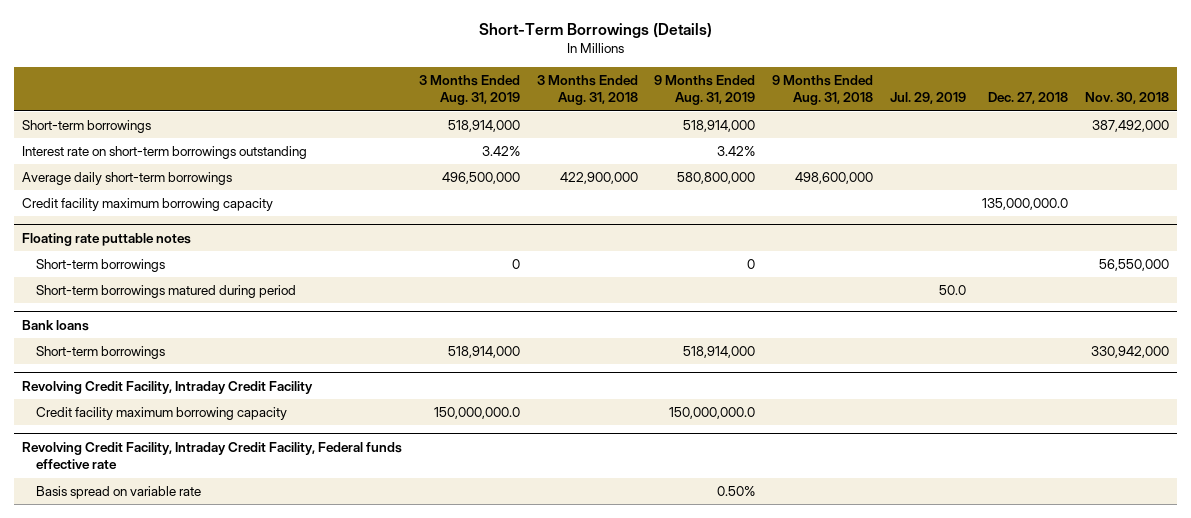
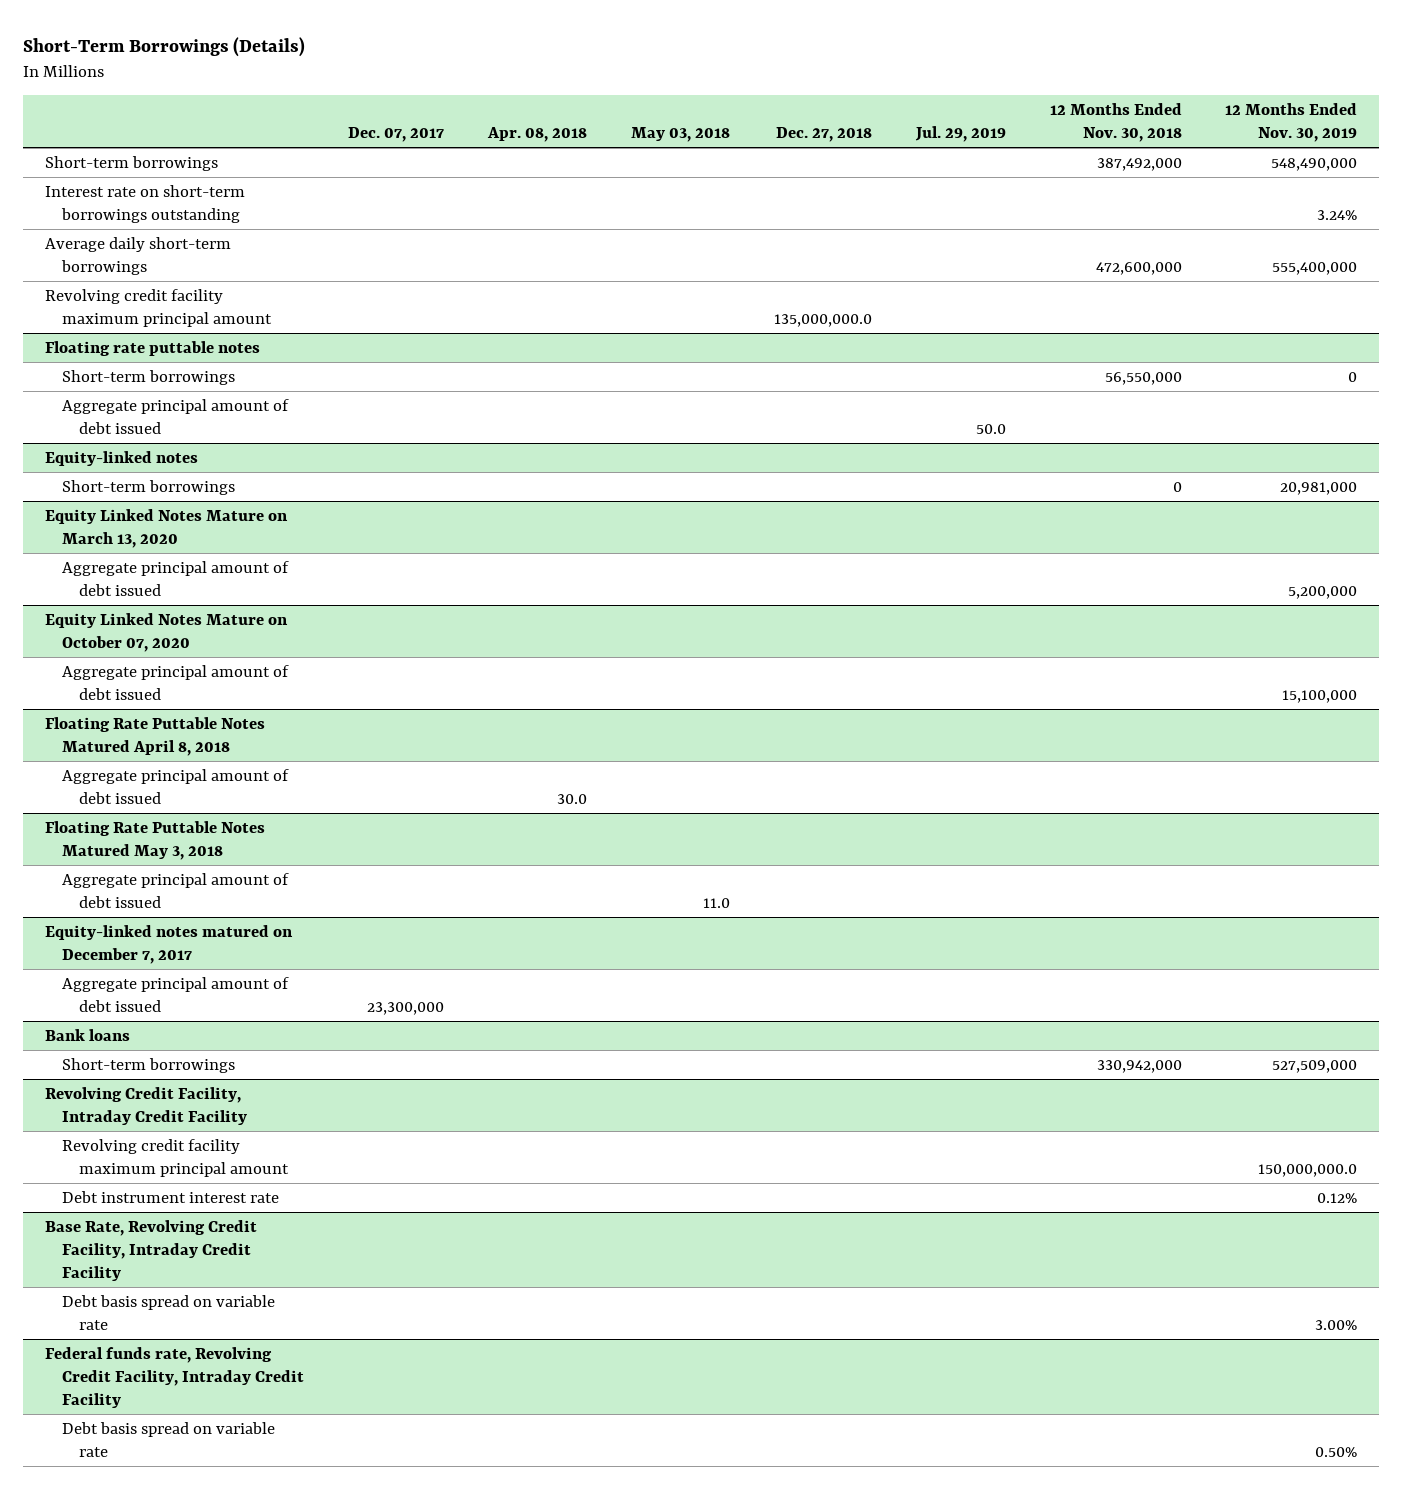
- | 3 Months Ended Aug. 31, 2019 | 3 Months Ended Aug. 31, 2018 | 9 Months Ended Aug. 31, 2019 | 9 Months Ended Aug. 31, 2018 | Jul. 29, 2019 | Dec. 27, 2018 | Nov. 30, 2018
+ | Dec. 07, 2017 | Apr. 08, 2018 | May 03, 2018 | Dec. 27, 2018 | Jul. 29, 2019 | 12 Months Ended Nov. 30, 2018 | 12 Months Ended Nov. 30, 2019
- Credit facility maximum borrowing capacity | | | | | | 135,000,000.0 |
+ Revolving credit facility maximum principal amount | | | | 135,000,000.0 | | |
@ Floating rate puttable notes
- Short-term borrowings matured during period | | | | | 50.0 | |
+ Aggregate principal amount of debt issued | | | | | 50.0 | |
+ Equity-linked notes
+ Short-term borrowings | | | | | | 0 | 20,981,000
+ Equity Linked Notes Mature on March 13, 2020
+ Aggregate principal amount of debt issued | | | | | | | 5,200,000
+ Equity Linked Notes Mature on October 07, 2020
+ Aggregate principal amount of debt issued | | | | | | | 15,100,000
+ Floating Rate Puttable Notes Matured April 8, 2018
+ Aggregate principal amount of debt issued | | 30.0 | | | | |
+ Floating Rate Puttable Notes Matured May 3, 2018
+ Aggregate principal amount of debt issued | | | 11.0 | | | |
+ Equity-linked notes matured on December 7, 2017
+ Aggregate principal amount of debt issued | 23,300,000 | | | | | |
@ Revolving Credit Facility, Intraday Credit Facility
- Credit facility maximum borrowing capacity | 150,000,000.0 | | 150,000,000.0 | | | |
- Revolving Credit Facility, Intraday Credit Facility, Federal funds effective rate
- Basis spread on variable rate | | | 0.50% | | | |
@ Revolving Credit Facility, Intraday Credit Facility
+ Revolving credit facility maximum principal amount | | | | | | | 150,000,000.0
+ Debt instrument interest rate | | | | | | | 0.12%
+ Base Rate, Revolving Credit Facility, Intraday Credit Facility
+ Debt basis spread on variable rate | | | | | | | 3.00%
+ Federal funds rate, Revolving Credit Facility, Intraday Credit Facility
+ Debt basis spread on variable rate | | | | | | | 0.50%

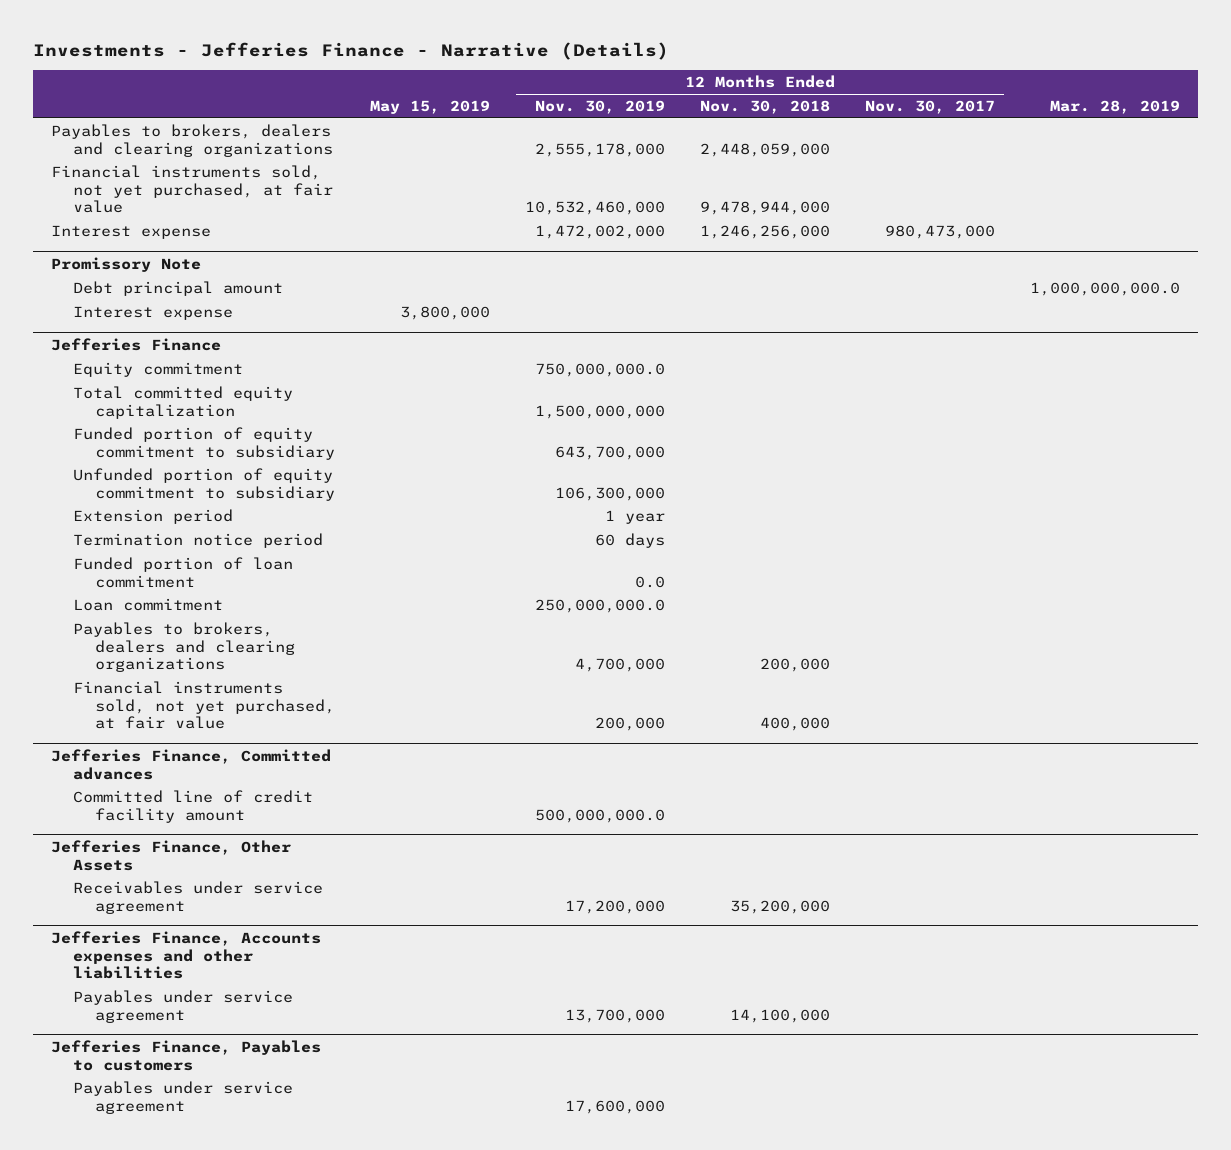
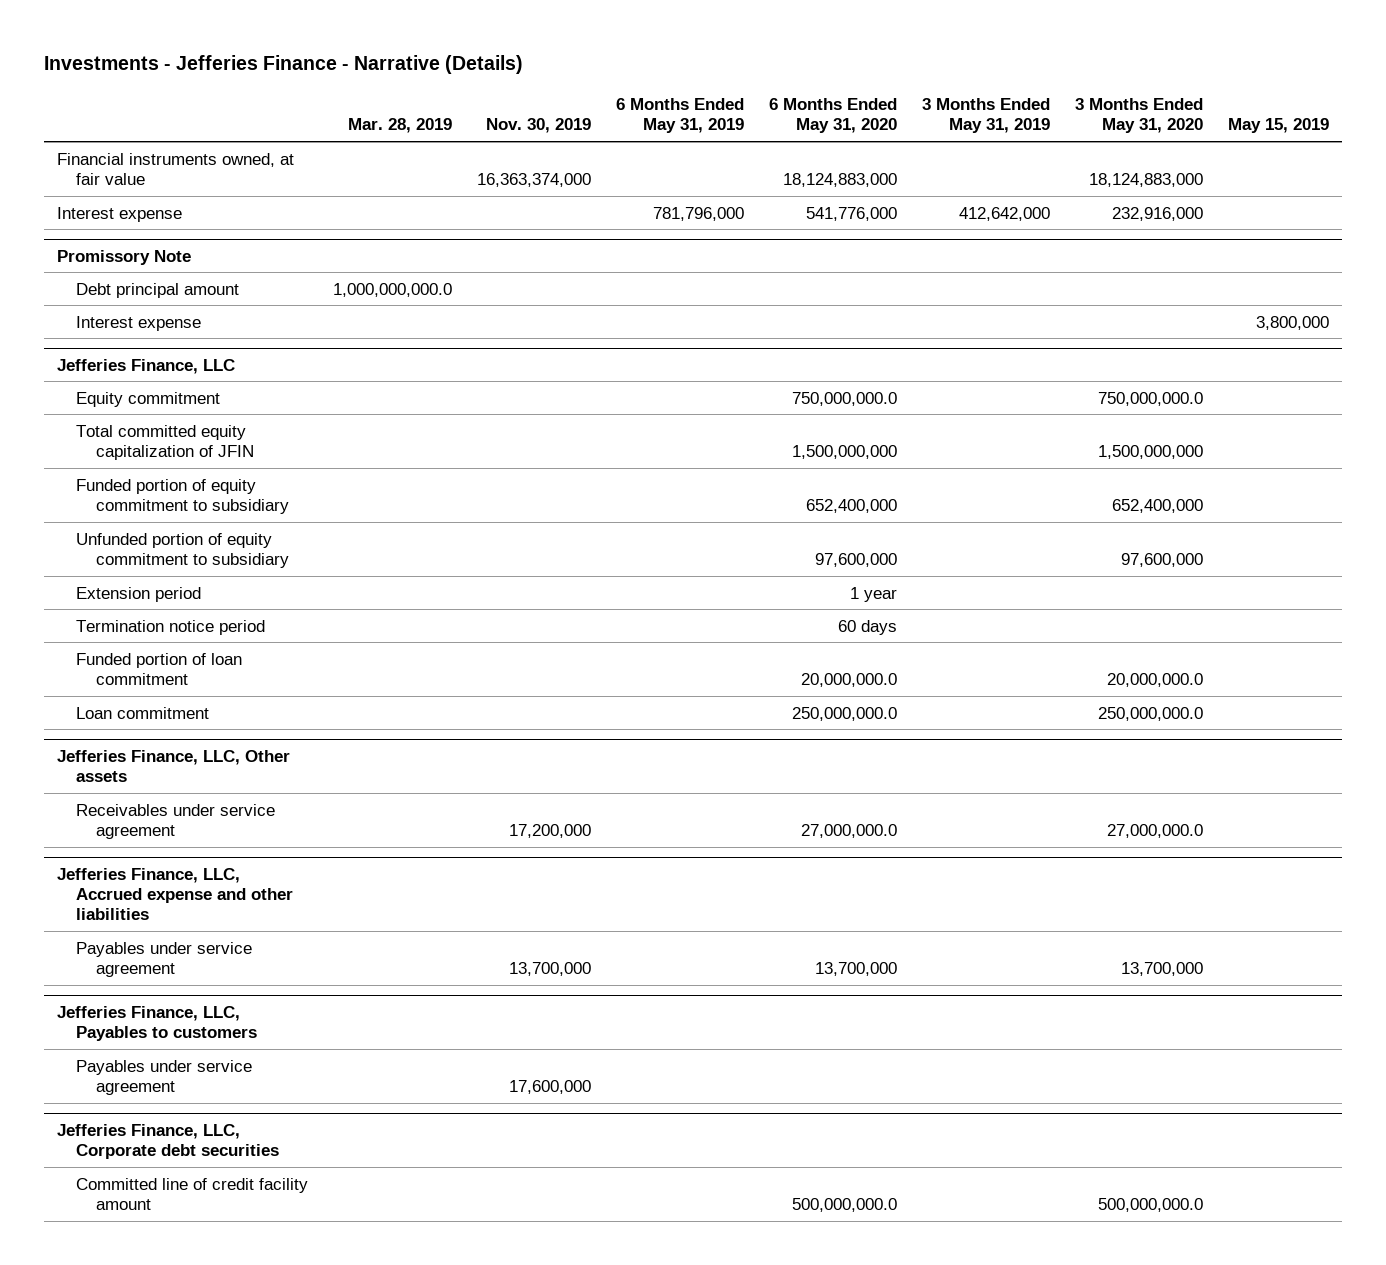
- | May 15, 2019 | 12 Months Ended Nov. 30, 2019 | 12 Months Ended Nov. 30, 2018 | 12 Months Ended Nov. 30, 2017 | Mar. 28, 2019
+ | Mar. 28, 2019 | Nov. 30, 2019 | 6 Months Ended May 31, 2019 | 6 Months Ended May 31, 2020 | 3 Months Ended May 31, 2019 | 3 Months Ended May 31, 2020 | May 15, 2019
- Payables to brokers, dealers and clearing organizations | | 2,555,178,000 | 2,448,059,000 | |
- Financial instruments sold, not yet purchased, at fair value | | 10,532,460,000 | 9,478,944,000 | |
+ Financial instruments owned, at fair value | | 16,363,374,000 | | 18,124,883,000 | | 18,124,883,000 |
- Jefferies Finance
+ Jefferies Finance, LLC
- Total committed equity capitalization | | 1,500,000,000 | | |
+ Total committed equity capitalization of JFIN | | | | 1,500,000,000 | | 1,500,000,000 |
- Payables to brokers, dealers and clearing organizations | | 4,700,000 | 200,000 | |
- Financial instruments sold, not yet purchased, at fair value | | 200,000 | 400,000 | |
- Jefferies Finance, Committed advances
- Committed line of credit facility amount | | 500,000,000.0 | | |
- Jefferies Finance, Other Assets
+ Jefferies Finance, LLC, Other assets
- Jefferies Finance, Accounts expenses and other liabilities
+ Jefferies Finance, LLC, Accrued expense and other liabilities
- Jefferies Finance, Payables to customers
+ Jefferies Finance, LLC, Payables to customers
+ Jefferies Finance, LLC, Corporate debt securities
+ Committed line of credit facility amount | | | | 500,000,000.0 | | 500,000,000.0 |

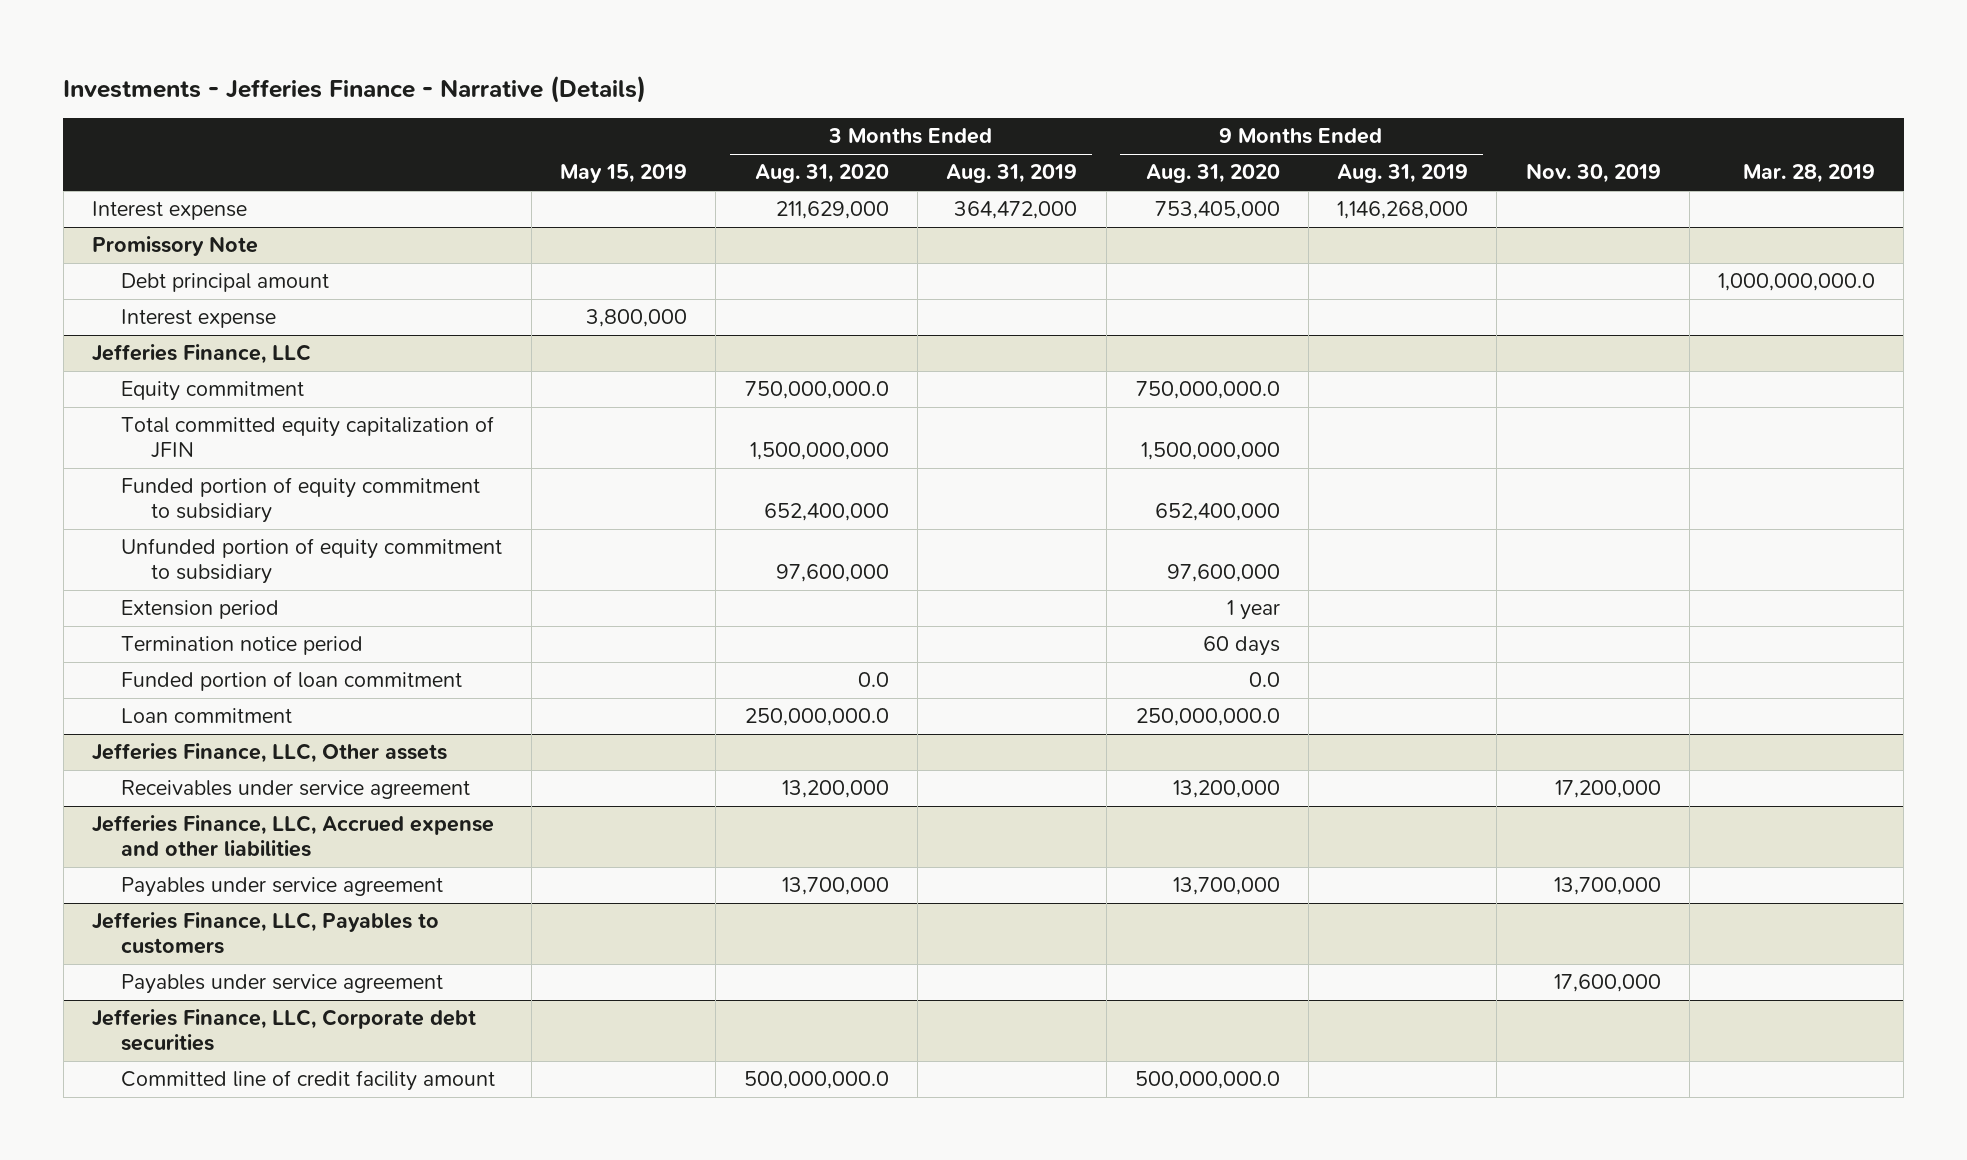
- | Mar. 28, 2019 | Nov. 30, 2019 | 6 Months Ended May 31, 2019 | 6 Months Ended May 31, 2020 | 3 Months Ended May 31, 2019 | 3 Months Ended May 31, 2020 | May 15, 2019
+ | May 15, 2019 | 3 Months Ended Aug. 31, 2020 | 3 Months Ended Aug. 31, 2019 | 9 Months Ended Aug. 31, 2020 | 9 Months Ended Aug. 31, 2019 | Nov. 30, 2019 | Mar. 28, 2019
- Financial instruments owned, at fair value | | 16,363,374,000 | | 18,124,883,000 | | 18,124,883,000 |

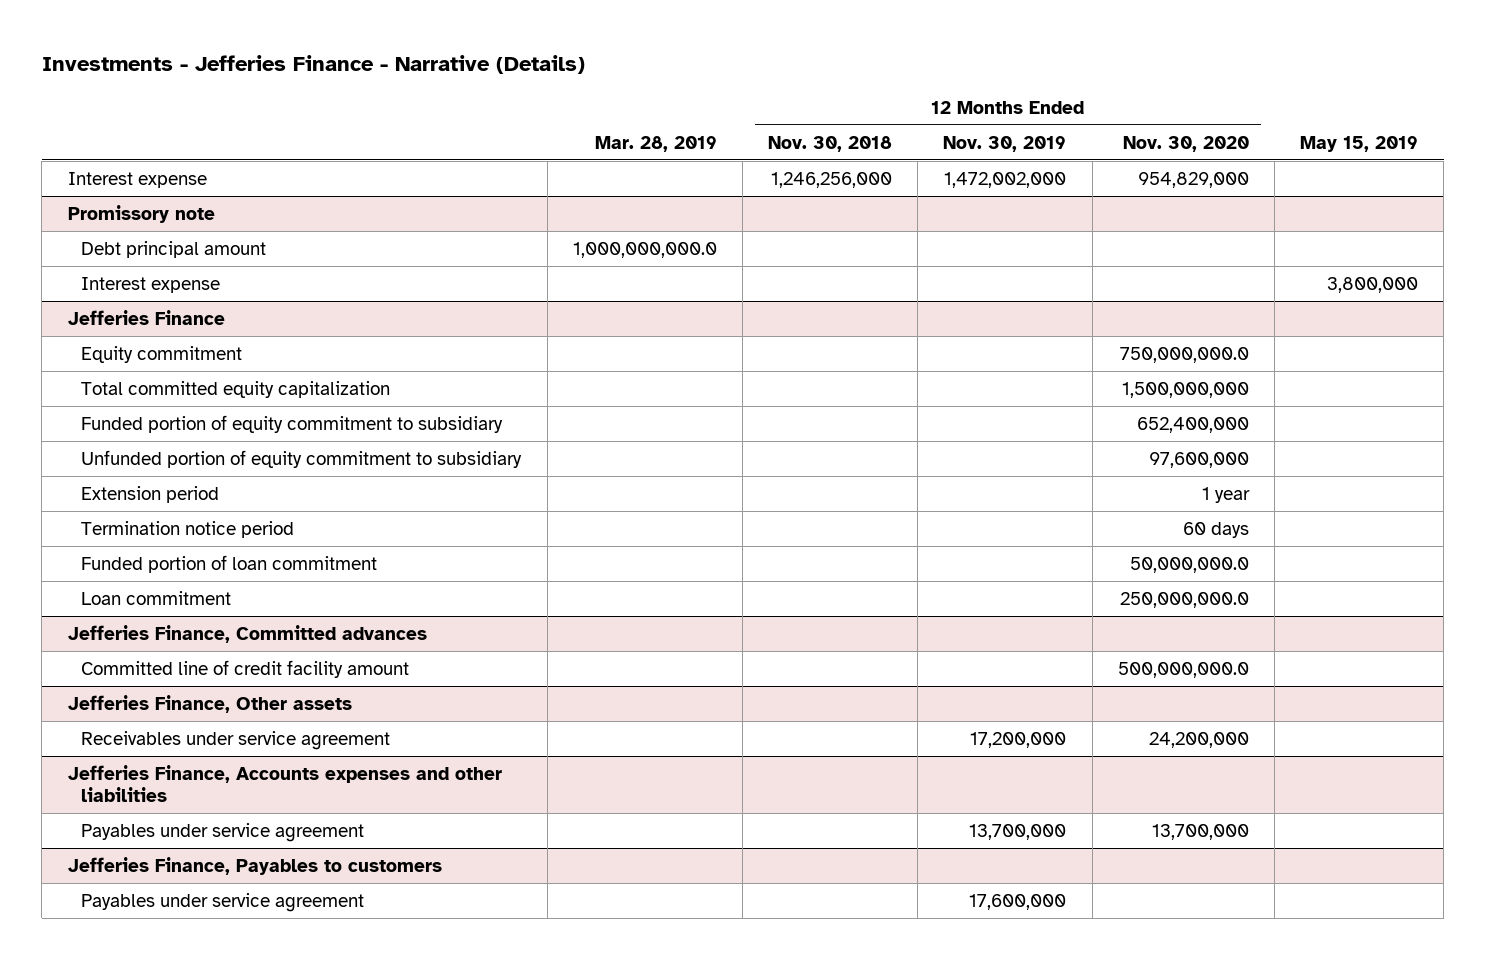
- | May 15, 2019 | 3 Months Ended Aug. 31, 2020 | 3 Months Ended Aug. 31, 2019 | 9 Months Ended Aug. 31, 2020 | 9 Months Ended Aug. 31, 2019 | Nov. 30, 2019 | Mar. 28, 2019
+ | Mar. 28, 2019 | 12 Months Ended Nov. 30, 2018 | 12 Months Ended Nov. 30, 2019 | 12 Months Ended Nov. 30, 2020 | May 15, 2019
- Promissory Note
+ Promissory note
- Jefferies Finance, LLC
+ Jefferies Finance
- Total committed equity capitalization of JFIN | | 1,500,000,000 | | 1,500,000,000 | | |
+ Total committed equity capitalization | | | | 1,500,000,000 |
- Jefferies Finance, LLC, Other assets
+ Jefferies Finance, Committed advances
+ Committed line of credit facility amount | | | | 500,000,000.0 |
+ Jefferies Finance, Other assets
- Jefferies Finance, LLC, Accrued expense and other liabilities
+ Jefferies Finance, Accounts expenses and other liabilities
- Jefferies Finance, LLC, Payables to customers
+ Jefferies Finance, Payables to customers
- Jefferies Finance, LLC, Corporate debt securities
- Committed line of credit facility amount | | 500,000,000.0 | | 500,000,000.0 | | |

